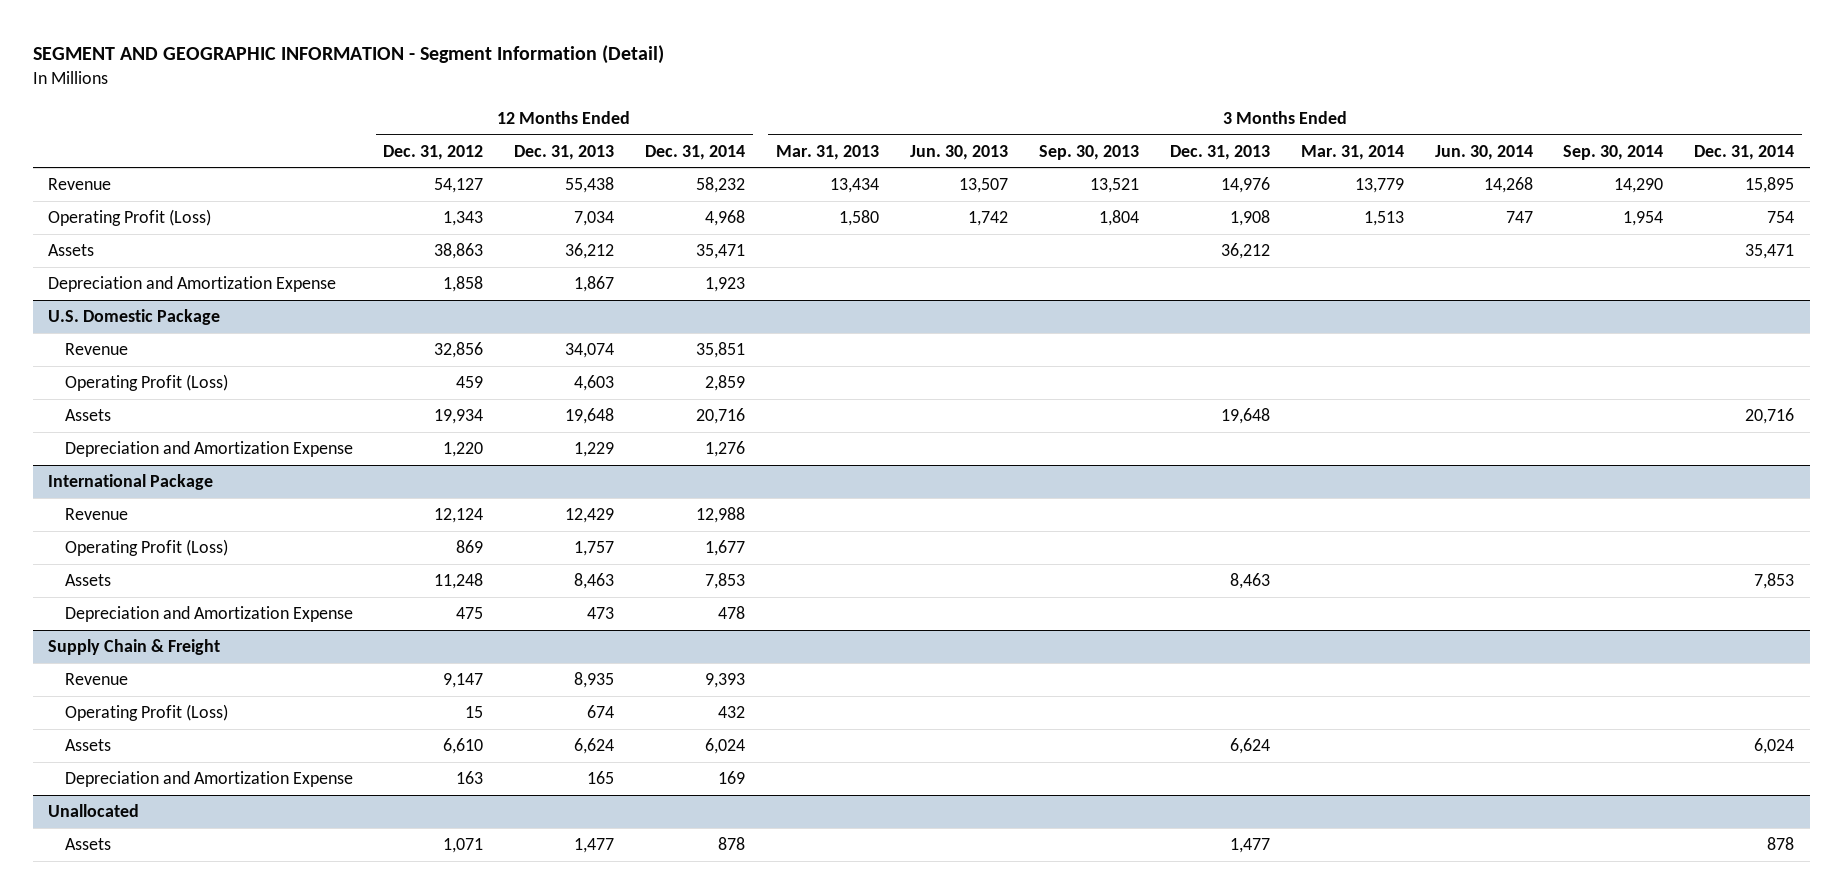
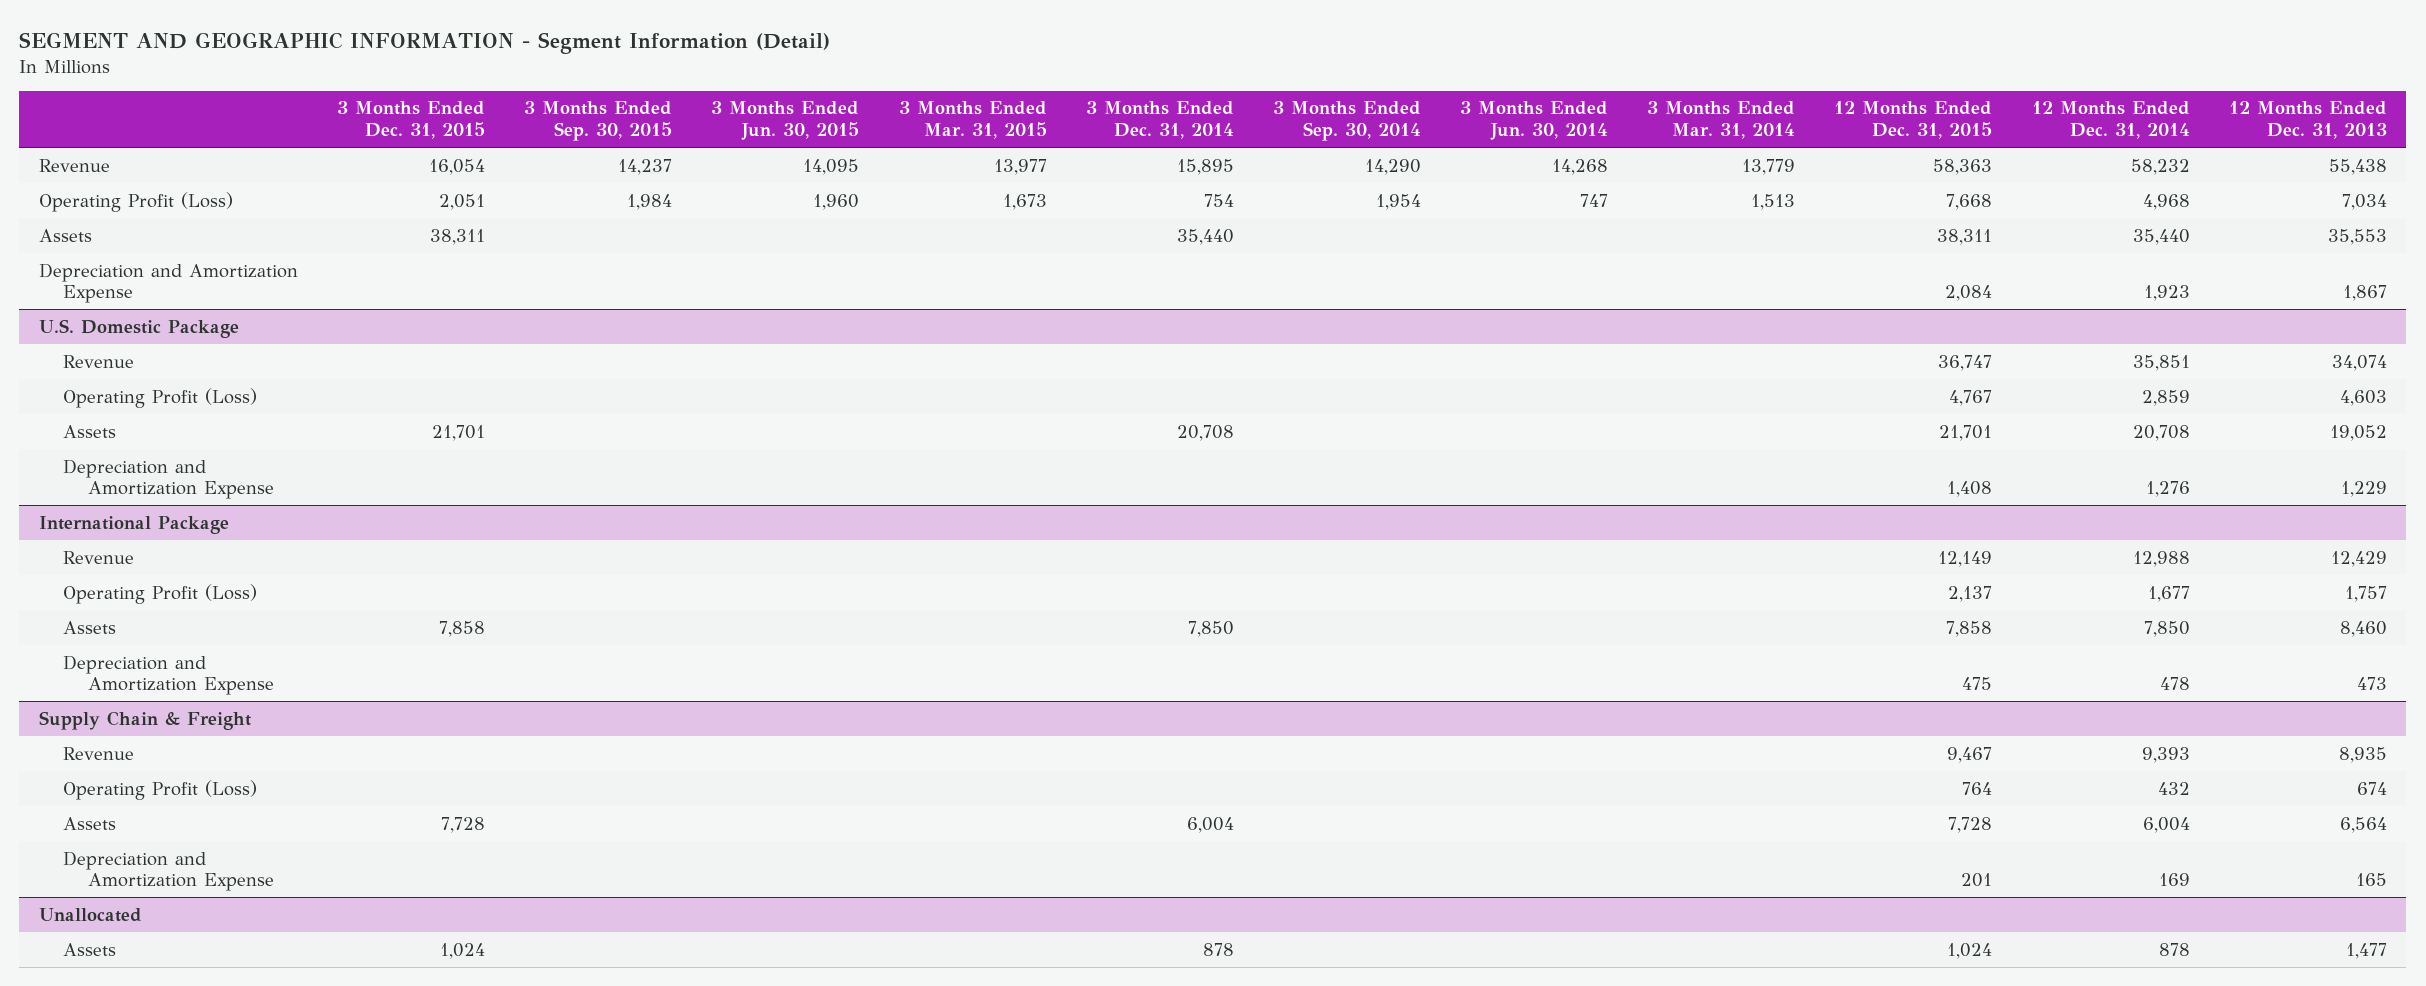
- | 12 Months Ended Dec. 31, 2012 | 12 Months Ended Dec. 31, 2013 | 12 Months Ended Dec. 31, 2014 | 3 Months Ended Mar. 31, 2013 | 3 Months Ended Jun. 30, 2013 | 3 Months Ended Sep. 30, 2013 | 3 Months Ended Dec. 31, 2013 | 3 Months Ended Mar. 31, 2014 | 3 Months Ended Jun. 30, 2014 | 3 Months Ended Sep. 30, 2014 | 3 Months Ended Dec. 31, 2014
+ | 3 Months Ended Dec. 31, 2015 | 3 Months Ended Sep. 30, 2015 | 3 Months Ended Jun. 30, 2015 | 3 Months Ended Mar. 31, 2015 | 3 Months Ended Dec. 31, 2014 | 3 Months Ended Sep. 30, 2014 | 3 Months Ended Jun. 30, 2014 | 3 Months Ended Mar. 31, 2014 | 12 Months Ended Dec. 31, 2015 | 12 Months Ended Dec. 31, 2014 | 12 Months Ended Dec. 31, 2013
- Assets | 38,863 | 36,212 | 35,471 | | | | 36,212 | | | | 35,471
+ Assets | 38,311 | | | | 35,440 | | | | 38,311 | 35,440 | 35,553
@ U.S. Domestic Package
- Assets | 19,934 | 19,648 | 20,716 | | | | 19,648 | | | | 20,716
+ Assets | 21,701 | | | | 20,708 | | | | 21,701 | 20,708 | 19,052
@ International Package
- Assets | 11,248 | 8,463 | 7,853 | | | | 8,463 | | | | 7,853
+ Assets | 7,858 | | | | 7,850 | | | | 7,858 | 7,850 | 8,460
@ Supply Chain & Freight
- Assets | 6,610 | 6,624 | 6,024 | | | | 6,624 | | | | 6,024
+ Assets | 7,728 | | | | 6,004 | | | | 7,728 | 6,004 | 6,564

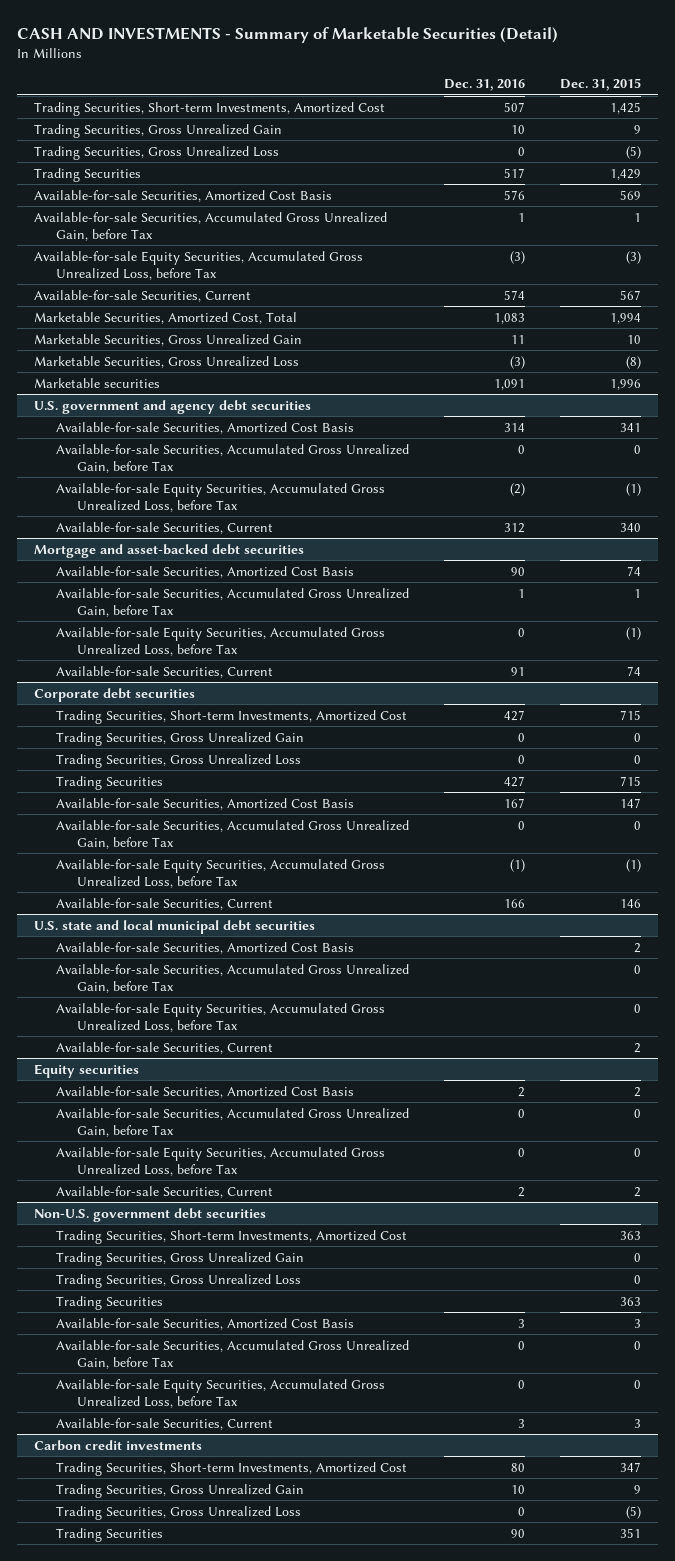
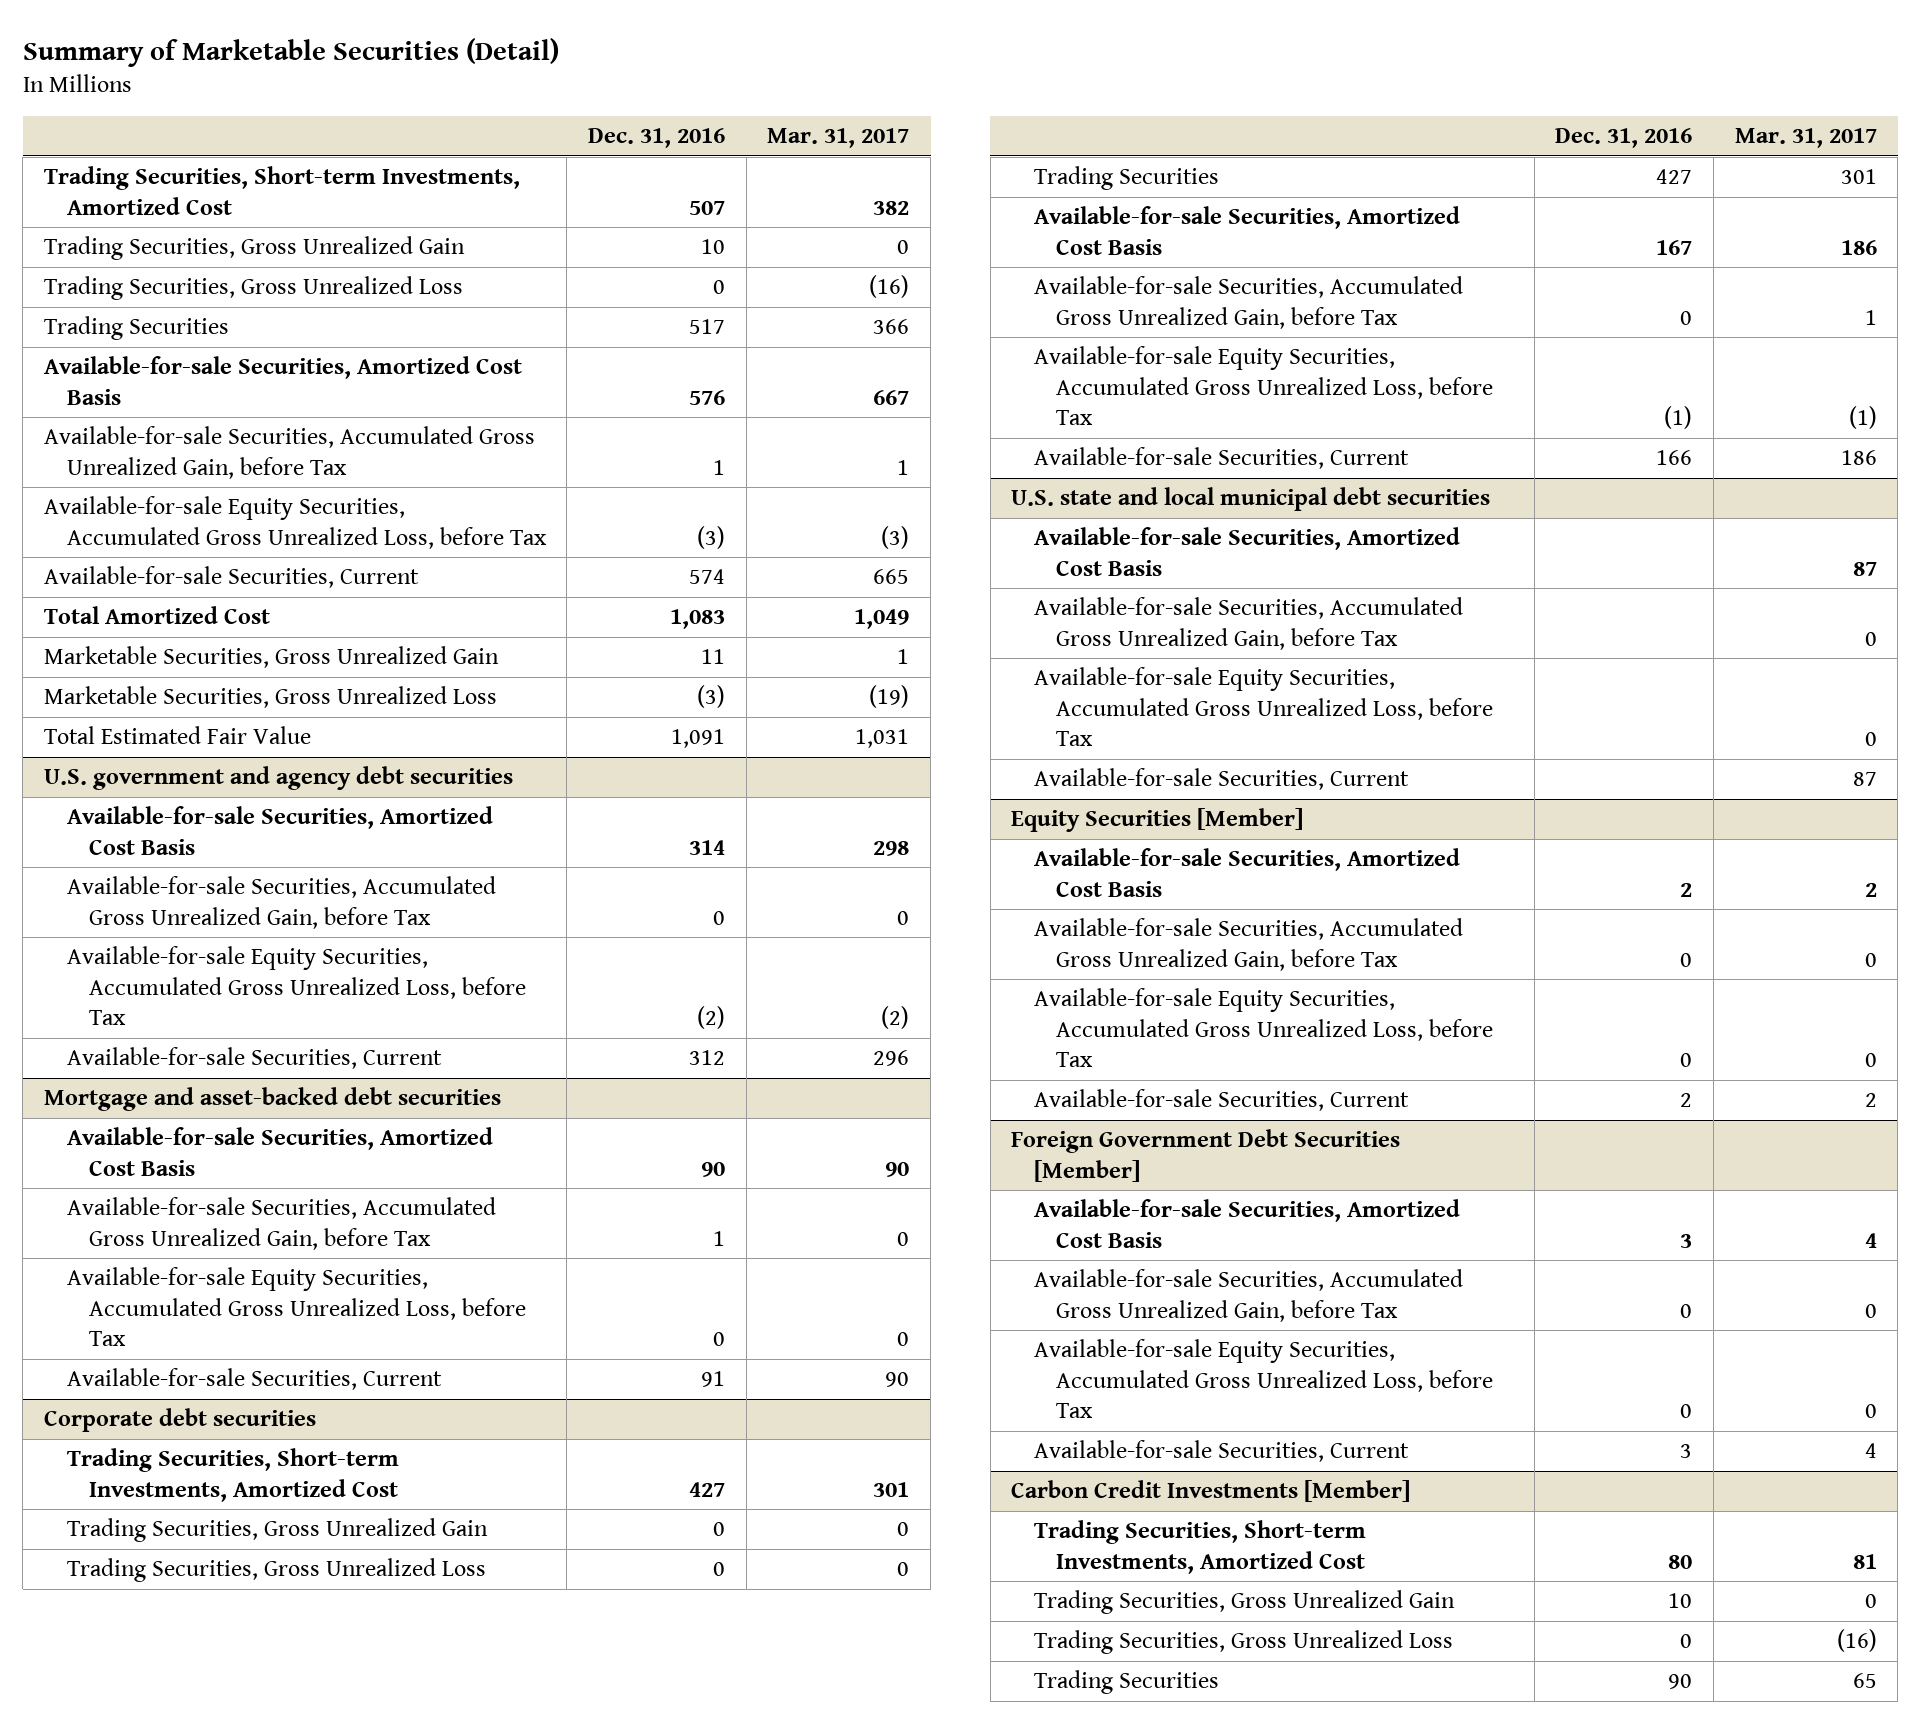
- CASH AND INVESTMENTS - Summary of Marketable Securities (Detail)
+ Summary of Marketable Securities (Detail)
- | Dec. 31, 2016 | Dec. 31, 2015
+ | Dec. 31, 2016 | Mar. 31, 2017
- Marketable Securities, Amortized Cost, Total | 1,083 | 1,994
+ Total Amortized Cost | 1,083 | 1,049
- Marketable securities | 1,091 | 1,996
+ Total Estimated Fair Value | 1,091 | 1,031
- Equity securities
+ Equity Securities [Member]
- Non-U.S. government debt securities
- Trading Securities, Short-term Investments, Amortized Cost | | 363
- Trading Securities, Gross Unrealized Gain | | 0
- Trading Securities, Gross Unrealized Loss | | 0
- Trading Securities | | 363
+ Foreign Government Debt Securities [Member]
- Carbon credit investments
+ Carbon Credit Investments [Member]

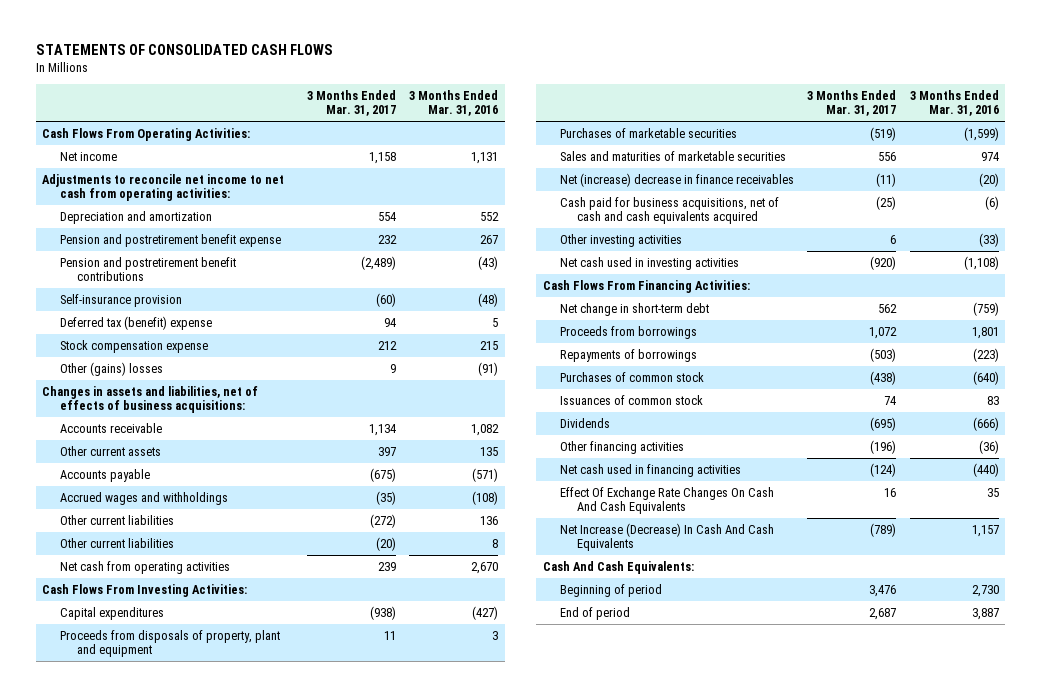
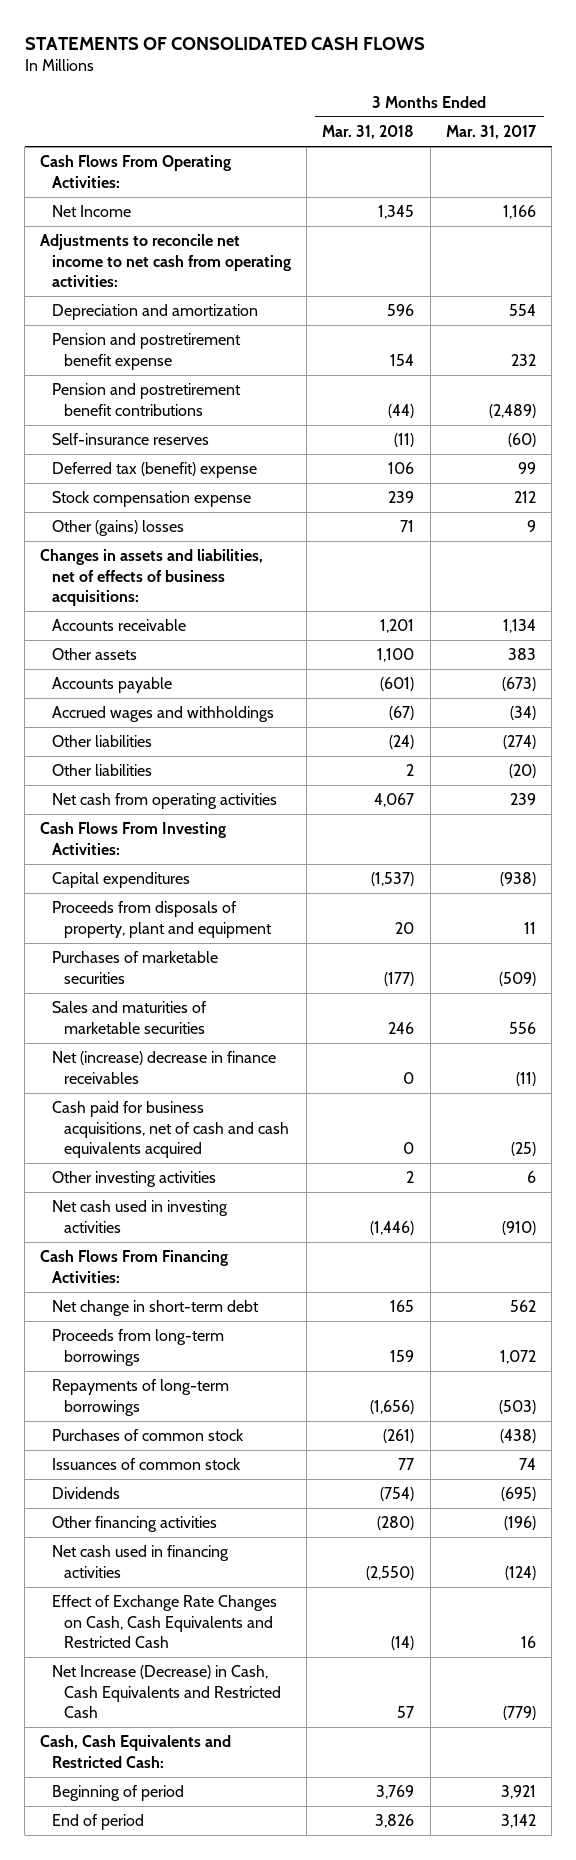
- | 3 Months Ended Mar. 31, 2017 | 3 Months Ended Mar. 31, 2016
+ | 3 Months Ended Mar. 31, 2018 | 3 Months Ended Mar. 31, 2017
- Net income | 1,158 | 1,131
+ Net Income | 1,345 | 1,166
- Self-insurance provision | (60) | (48)
- Deferred tax (benefit) expense | 94 | 5
+ Self-insurance reserves | (11) | (60)
+ Deferred tax (benefit) expense | 106 | 99
- Other current assets | 397 | 135
- Accounts payable | (675) | (571)
- Accrued wages and withholdings | (35) | (108)
- Other current liabilities | (272) | 136
- Other current liabilities | (20) | 8
+ Other assets | 1,100 | 383
+ Accounts payable | (601) | (673)
+ Accrued wages and withholdings | (67) | (34)
+ Other liabilities | (24) | (274)
+ Other liabilities | 2 | (20)
- Purchases of marketable securities | (519) | (1,599)
+ Purchases of marketable securities | (177) | (509)
- Net cash used in investing activities | (920) | (1,108)
+ Net cash used in investing activities | (1,446) | (910)
- Proceeds from borrowings | 1,072 | 1,801
- Repayments of borrowings | (503) | (223)
+ Proceeds from long-term borrowings | 159 | 1,072
+ Repayments of long-term borrowings | (1,656) | (503)
- Effect Of Exchange Rate Changes On Cash And Cash Equivalents | 16 | 35
- Net Increase (Decrease) In Cash And Cash Equivalents | (789) | 1,157
- Cash And Cash Equivalents:
- Beginning of period | 3,476 | 2,730
- End of period | 2,687 | 3,887
+ Effect of Exchange Rate Changes on Cash, Cash Equivalents and Restricted Cash | (14) | 16
+ Net Increase (Decrease) in Cash, Cash Equivalents and Restricted Cash | 57 | (779)
+ Cash, Cash Equivalents and Restricted Cash:
+ Beginning of period | 3,769 | 3,921
+ End of period | 3,826 | 3,142

